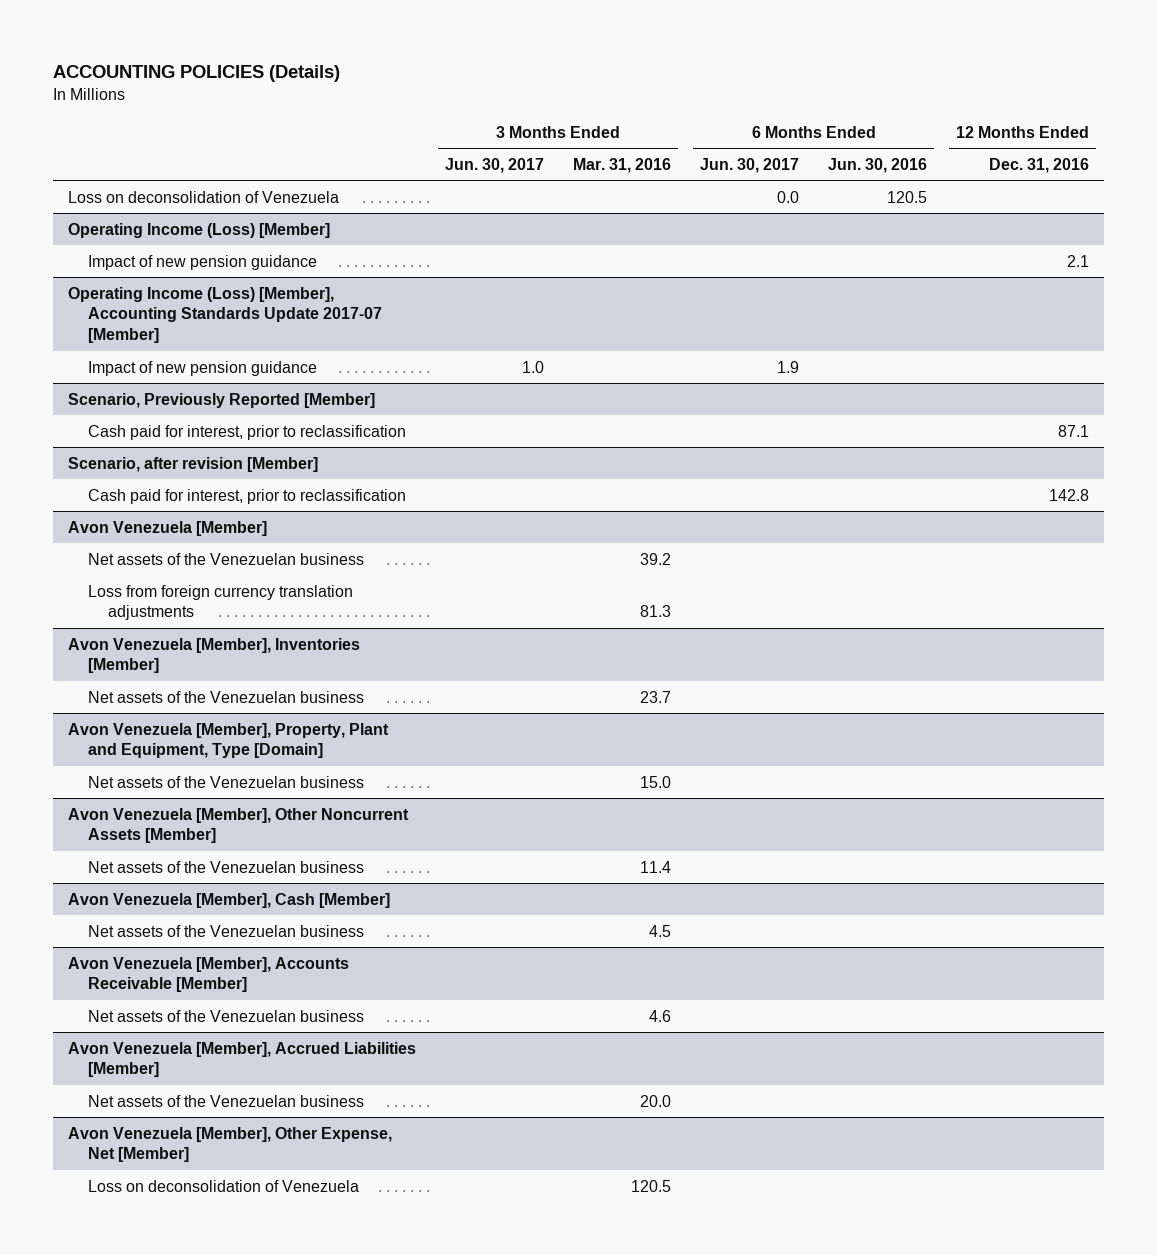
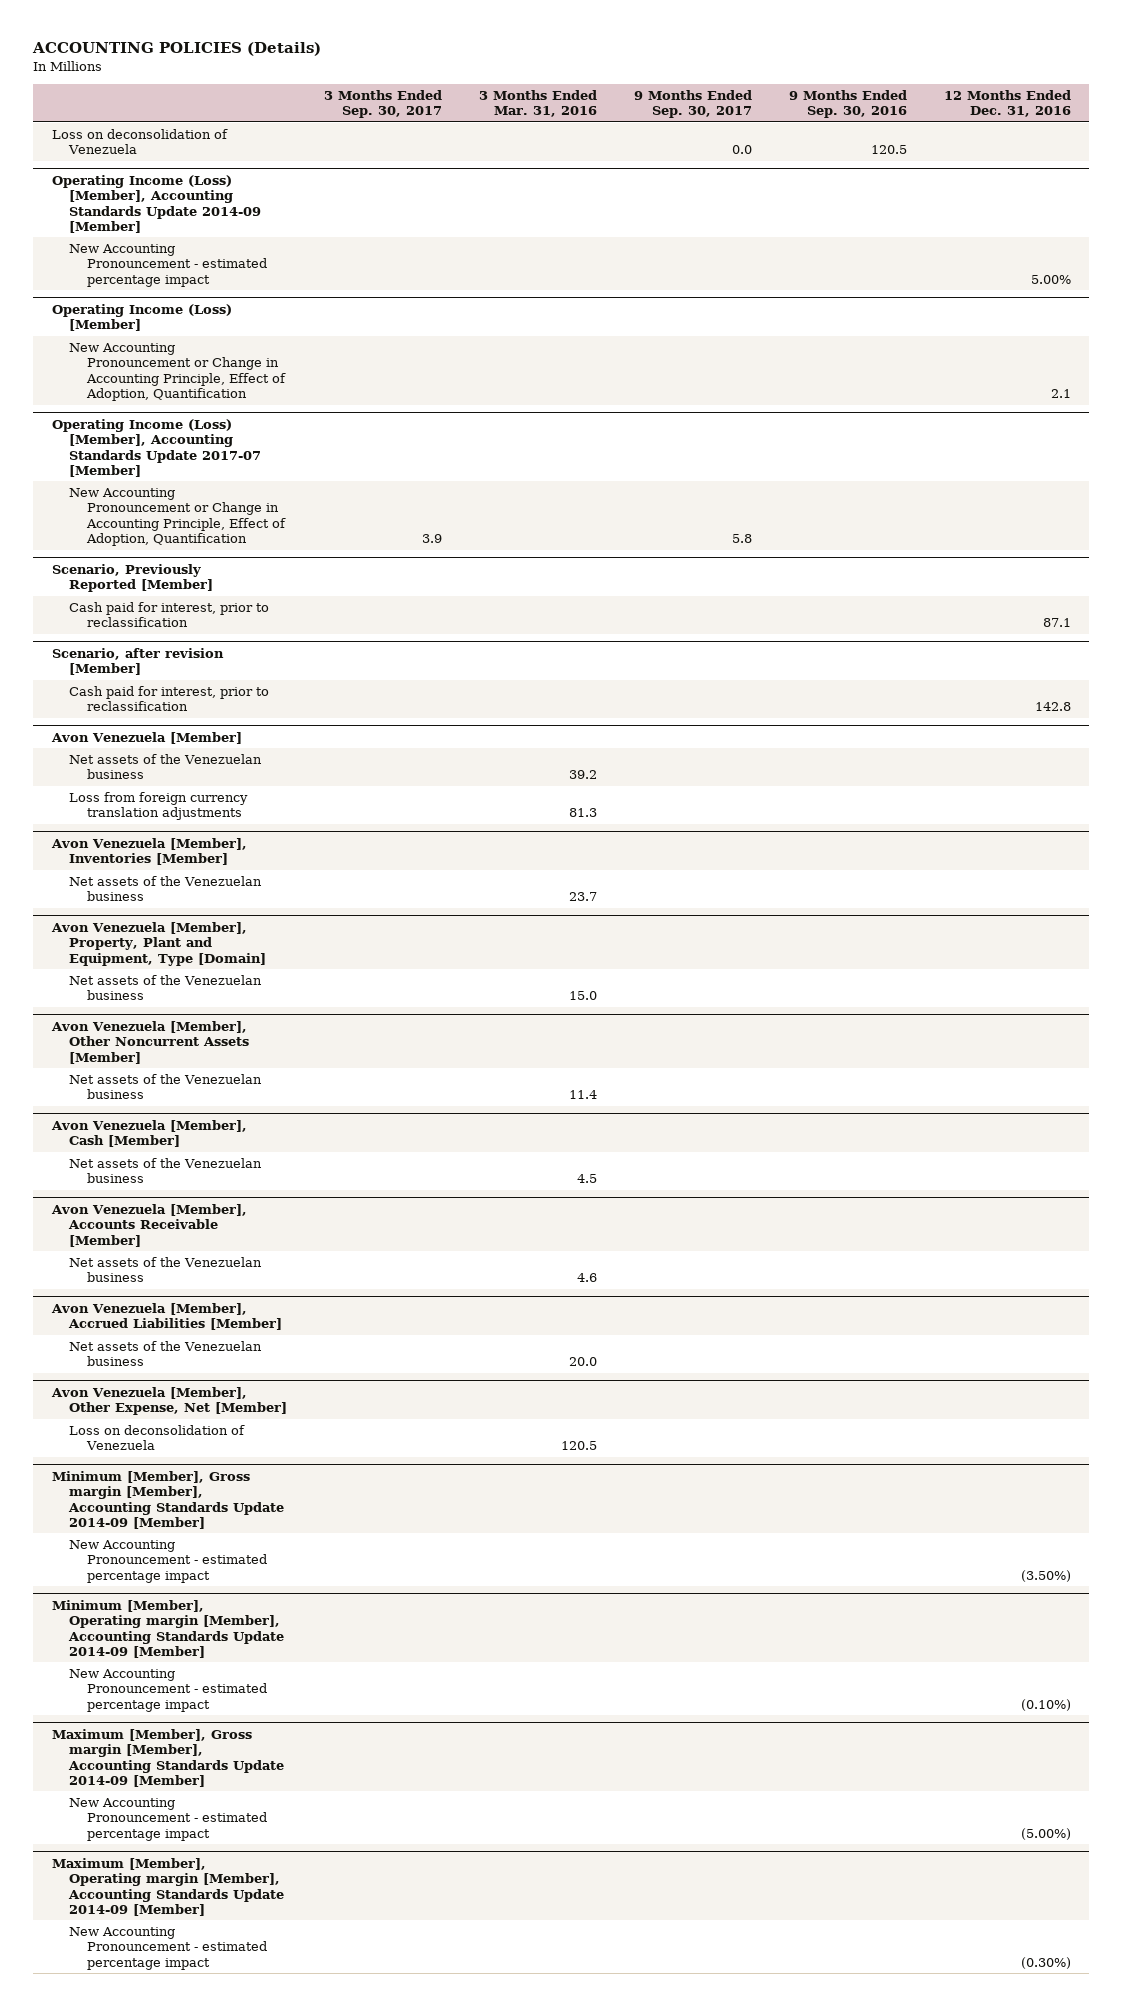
- | 3 Months Ended Jun. 30, 2017 | 3 Months Ended Mar. 31, 2016 | 6 Months Ended Jun. 30, 2017 | 6 Months Ended Jun. 30, 2016 | 12 Months Ended Dec. 31, 2016
+ | 3 Months Ended Sep. 30, 2017 | 3 Months Ended Mar. 31, 2016 | 9 Months Ended Sep. 30, 2017 | 9 Months Ended Sep. 30, 2016 | 12 Months Ended Dec. 31, 2016
+ Operating Income (Loss) [Member], Accounting Standards Update 2014-09 [Member]
+ New Accounting Pronouncement - estimated percentage impact | | | | | 5.00%
@ Operating Income (Loss) [Member]
- Impact of new pension guidance | | | | | 2.1
+ New Accounting Pronouncement or Change in Accounting Principle, Effect of Adoption, Quantification | | | | | 2.1
@ Operating Income (Loss) [Member], Accounting Standards Update 2017-07 [Member]
- Impact of new pension guidance | 1.0 | | 1.9 | |
+ New Accounting Pronouncement or Change in Accounting Principle, Effect of Adoption, Quantification | 3.9 | | 5.8 | |
+ Minimum [Member], Gross margin [Member], Accounting Standards Update 2014-09 [Member]
+ New Accounting Pronouncement - estimated percentage impact | | | | | (3.50%)
+ Minimum [Member], Operating margin [Member], Accounting Standards Update 2014-09 [Member]
+ New Accounting Pronouncement - estimated percentage impact | | | | | (0.10%)
+ Maximum [Member], Gross margin [Member], Accounting Standards Update 2014-09 [Member]
+ New Accounting Pronouncement - estimated percentage impact | | | | | (5.00%)
+ Maximum [Member], Operating margin [Member], Accounting Standards Update 2014-09 [Member]
+ New Accounting Pronouncement - estimated percentage impact | | | | | (0.30%)

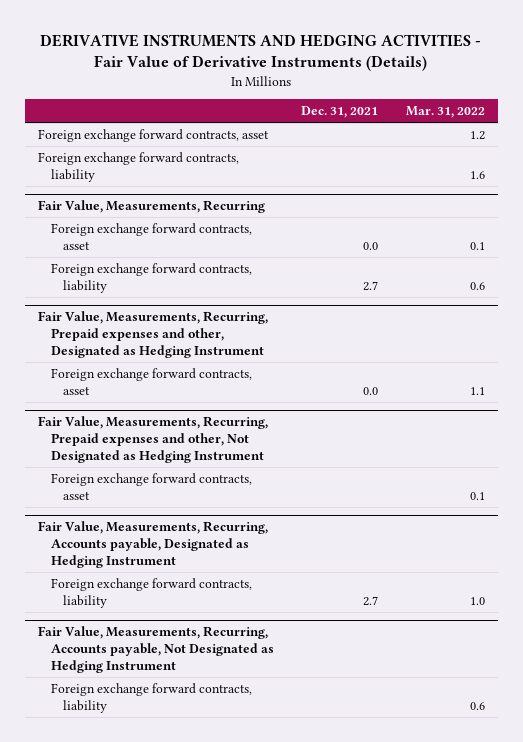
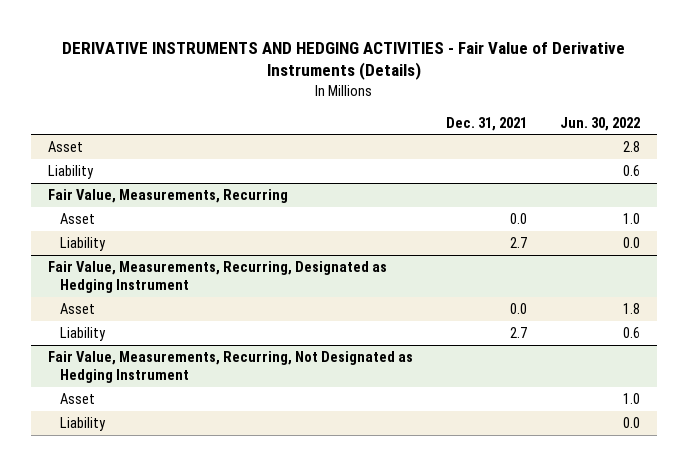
- | Dec. 31, 2021 | Mar. 31, 2022
+ | Dec. 31, 2021 | Jun. 30, 2022
- Foreign exchange forward contracts, asset | | 1.2
- Foreign exchange forward contracts, liability | | 1.6
+ Asset | | 2.8
+ Liability | | 0.6
@ Fair Value, Measurements, Recurring
- Foreign exchange forward contracts, asset | 0.0 | 0.1
- Foreign exchange forward contracts, liability | 2.7 | 0.6
- Fair Value, Measurements, Recurring, Prepaid expenses and other, Designated as Hedging Instrument
- Foreign exchange forward contracts, asset | 0.0 | 1.1
- Fair Value, Measurements, Recurring, Prepaid expenses and other, Not Designated as Hedging Instrument
- Foreign exchange forward contracts, asset | | 0.1
- Fair Value, Measurements, Recurring, Accounts payable, Designated as Hedging Instrument
- Foreign exchange forward contracts, liability | 2.7 | 1.0
- Fair Value, Measurements, Recurring, Accounts payable, Not Designated as Hedging Instrument
- Foreign exchange forward contracts, liability | | 0.6
@ Fair Value, Measurements, Recurring
+ Asset | 0.0 | 1.0
+ Liability | 2.7 | 0.0
+ Fair Value, Measurements, Recurring, Designated as Hedging Instrument
+ Asset | 0.0 | 1.8
+ Liability | 2.7 | 0.6
+ Fair Value, Measurements, Recurring, Not Designated as Hedging Instrument
+ Asset | | 1.0
+ Liability | | 0.0

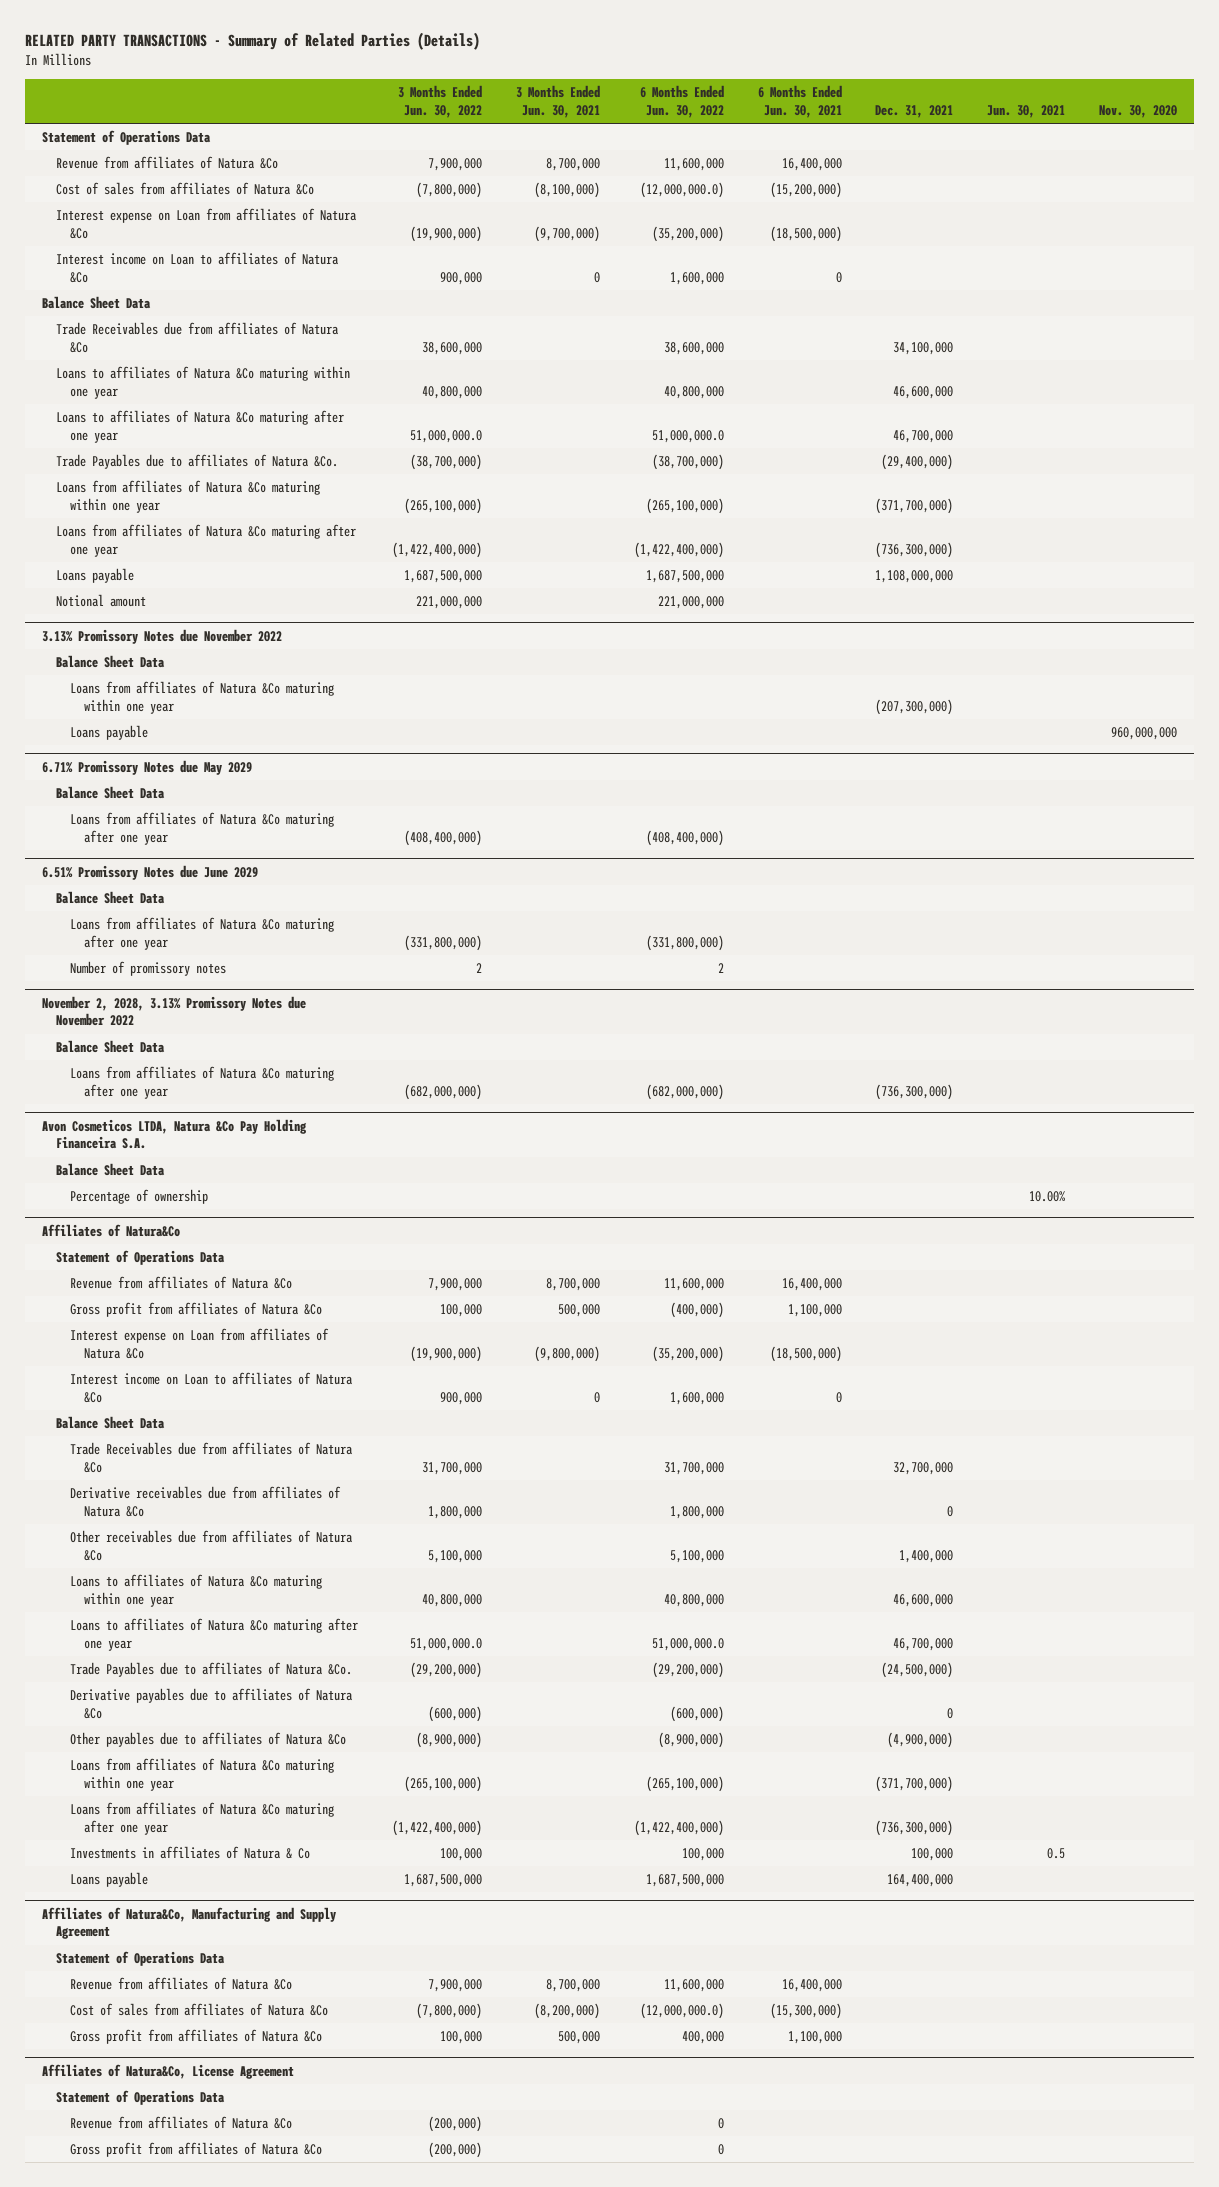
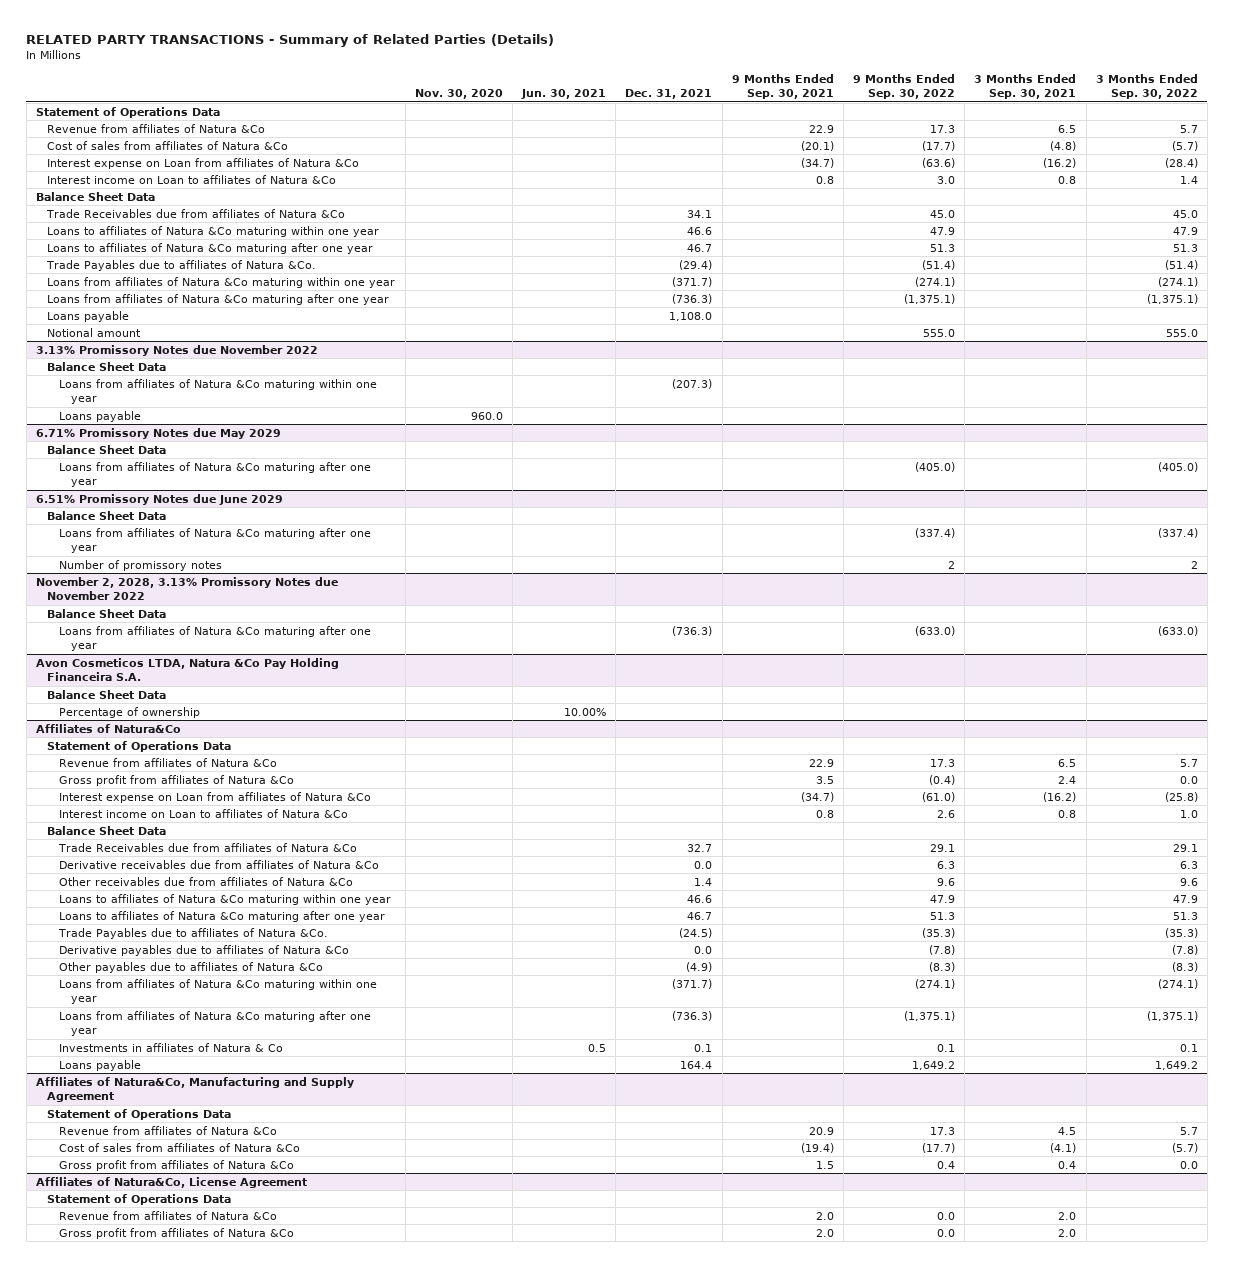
- | 3 Months Ended Jun. 30, 2022 | 3 Months Ended Jun. 30, 2021 | 6 Months Ended Jun. 30, 2022 | 6 Months Ended Jun. 30, 2021 | Dec. 31, 2021 | Jun. 30, 2021 | Nov. 30, 2020
+ | Nov. 30, 2020 | Jun. 30, 2021 | Dec. 31, 2021 | 9 Months Ended Sep. 30, 2021 | 9 Months Ended Sep. 30, 2022 | 3 Months Ended Sep. 30, 2021 | 3 Months Ended Sep. 30, 2022
- Trade Receivables due from affiliates of Natura &Co | 38,600,000 | | 38,600,000 | | 34,100,000 | |
- Loans to affiliates of Natura &Co maturing within one year | 40,800,000 | | 40,800,000 | | 46,600,000 | |
- Loans to affiliates of Natura &Co maturing after one year | 51,000,000.0 | | 51,000,000.0 | | 46,700,000 | |
- Trade Payables due to affiliates of Natura &Co. | (38,700,000) | | (38,700,000) | | (29,400,000) | |
- Loans from affiliates of Natura &Co maturing within one year | (265,100,000) | | (265,100,000) | | (371,700,000) | |
- Loans from affiliates of Natura &Co maturing after one year | (1,422,400,000) | | (1,422,400,000) | | (736,300,000) | |
- Loans payable | 1,687,500,000 | | 1,687,500,000 | | 1,108,000,000 | |
+ Trade Receivables due from affiliates of Natura &Co | | | 34.1 | | 45.0 | | 45.0
+ Loans to affiliates of Natura &Co maturing within one year | | | 46.6 | | 47.9 | | 47.9
+ Loans to affiliates of Natura &Co maturing after one year | | | 46.7 | | 51.3 | | 51.3
+ Trade Payables due to affiliates of Natura &Co. | | | (29.4) | | (51.4) | | (51.4)
+ Loans from affiliates of Natura &Co maturing within one year | | | (371.7) | | (274.1) | | (274.1)
+ Loans from affiliates of Natura &Co maturing after one year | | | (736.3) | | (1,375.1) | | (1,375.1)
+ Loans payable | | | 1,108.0 | | | |
@ 3.13% Promissory Notes due November 2022
- Loans from affiliates of Natura &Co maturing within one year | | | | | (207,300,000) | |
- Loans payable | | | | | | | 960,000,000
+ Loans from affiliates of Natura &Co maturing within one year | | | (207.3) | | | |
+ Loans payable | 960.0 | | | | | |
@ November 2, 2028, 3.13% Promissory Notes due November 2022
- Loans from affiliates of Natura &Co maturing after one year | (682,000,000) | | (682,000,000) | | (736,300,000) | |
+ Loans from affiliates of Natura &Co maturing after one year | | | (736.3) | | (633.0) | | (633.0)
@ Affiliates of Natura&Co
- Trade Receivables due from affiliates of Natura &Co | 31,700,000 | | 31,700,000 | | 32,700,000 | |
- Derivative receivables due from affiliates of Natura &Co | 1,800,000 | | 1,800,000 | | 0 | |
- Other receivables due from affiliates of Natura &Co | 5,100,000 | | 5,100,000 | | 1,400,000 | |
- Loans to affiliates of Natura &Co maturing within one year | 40,800,000 | | 40,800,000 | | 46,600,000 | |
- Loans to affiliates of Natura &Co maturing after one year | 51,000,000.0 | | 51,000,000.0 | | 46,700,000 | |
- Trade Payables due to affiliates of Natura &Co. | (29,200,000) | | (29,200,000) | | (24,500,000) | |
- Derivative payables due to affiliates of Natura &Co | (600,000) | | (600,000) | | 0 | |
- Other payables due to affiliates of Natura &Co | (8,900,000) | | (8,900,000) | | (4,900,000) | |
- Loans from affiliates of Natura &Co maturing within one year | (265,100,000) | | (265,100,000) | | (371,700,000) | |
- Loans from affiliates of Natura &Co maturing after one year | (1,422,400,000) | | (1,422,400,000) | | (736,300,000) | |
- Investments in affiliates of Natura & Co | 100,000 | | 100,000 | | 100,000 | 0.5 |
- Loans payable | 1,687,500,000 | | 1,687,500,000 | | 164,400,000 | |
+ Trade Receivables due from affiliates of Natura &Co | | | 32.7 | | 29.1 | | 29.1
+ Derivative receivables due from affiliates of Natura &Co | | | 0.0 | | 6.3 | | 6.3
+ Other receivables due from affiliates of Natura &Co | | | 1.4 | | 9.6 | | 9.6
+ Loans to affiliates of Natura &Co maturing within one year | | | 46.6 | | 47.9 | | 47.9
+ Loans to affiliates of Natura &Co maturing after one year | | | 46.7 | | 51.3 | | 51.3
+ Trade Payables due to affiliates of Natura &Co. | | | (24.5) | | (35.3) | | (35.3)
+ Derivative payables due to affiliates of Natura &Co | | | 0.0 | | (7.8) | | (7.8)
+ Other payables due to affiliates of Natura &Co | | | (4.9) | | (8.3) | | (8.3)
+ Loans from affiliates of Natura &Co maturing within one year | | | (371.7) | | (274.1) | | (274.1)
+ Loans from affiliates of Natura &Co maturing after one year | | | (736.3) | | (1,375.1) | | (1,375.1)
+ Investments in affiliates of Natura & Co | | 0.5 | 0.1 | | 0.1 | | 0.1
+ Loans payable | | | 164.4 | | 1,649.2 | | 1,649.2

